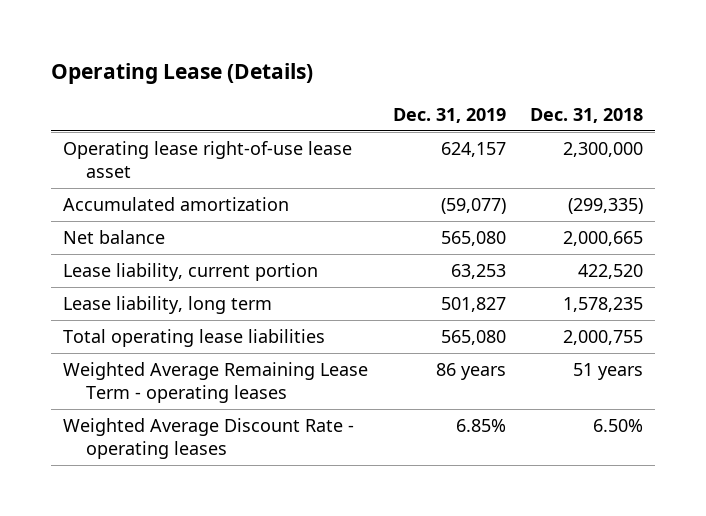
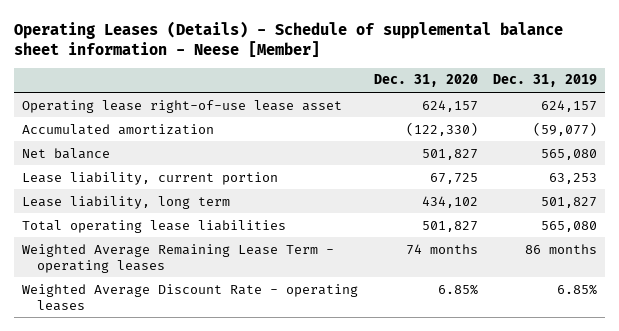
- Operating Lease (Details)
+ Operating Leases (Details) - Schedule of supplemental balance sheet information - Neese [Member]
- | Dec. 31, 2019 | Dec. 31, 2018
+ | Dec. 31, 2020 | Dec. 31, 2019
- Weighted Average Remaining Lease Term - operating leases | 86 years | 51 years
+ Weighted Average Remaining Lease Term - operating leases | 74 months | 86 months

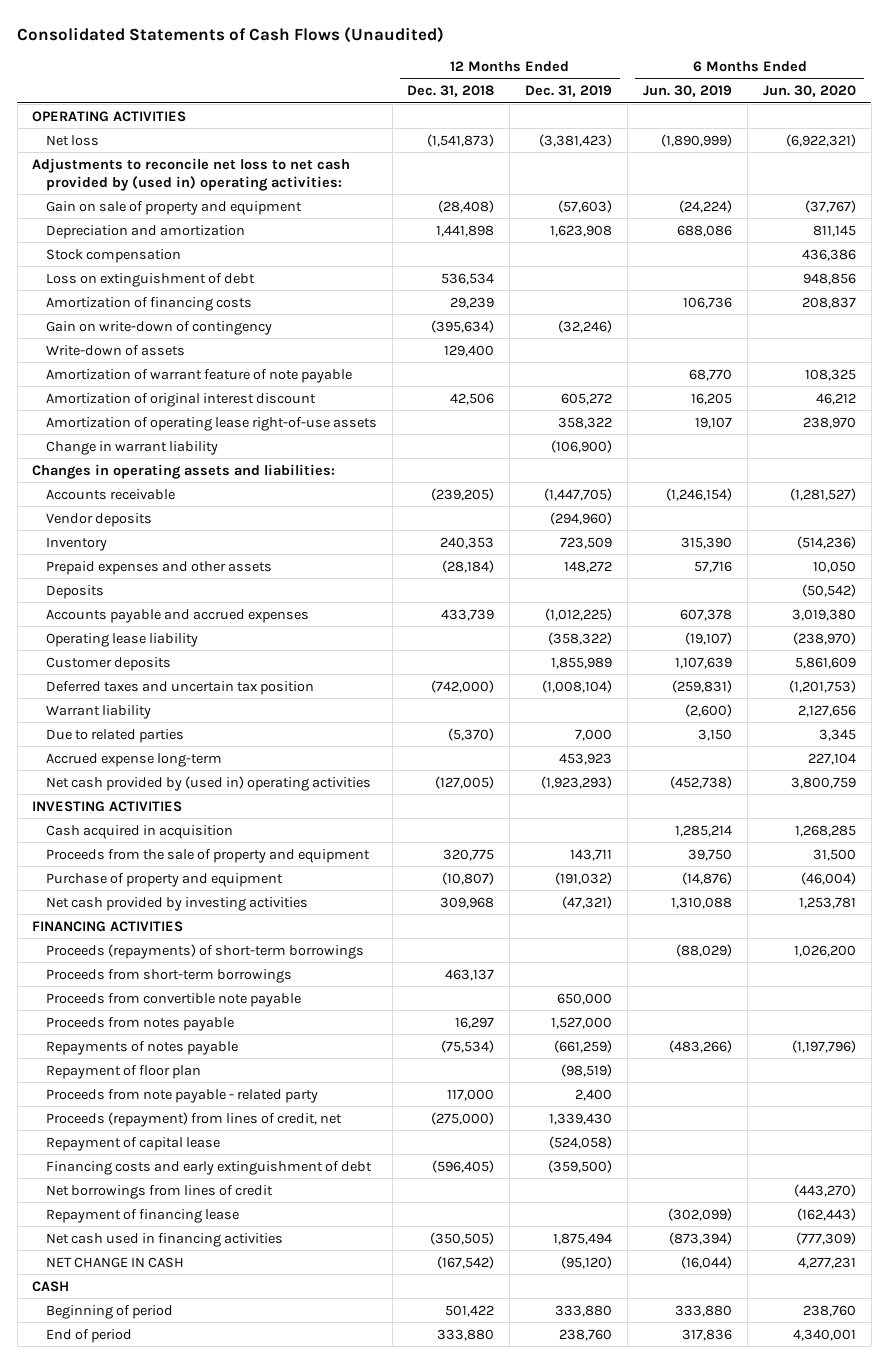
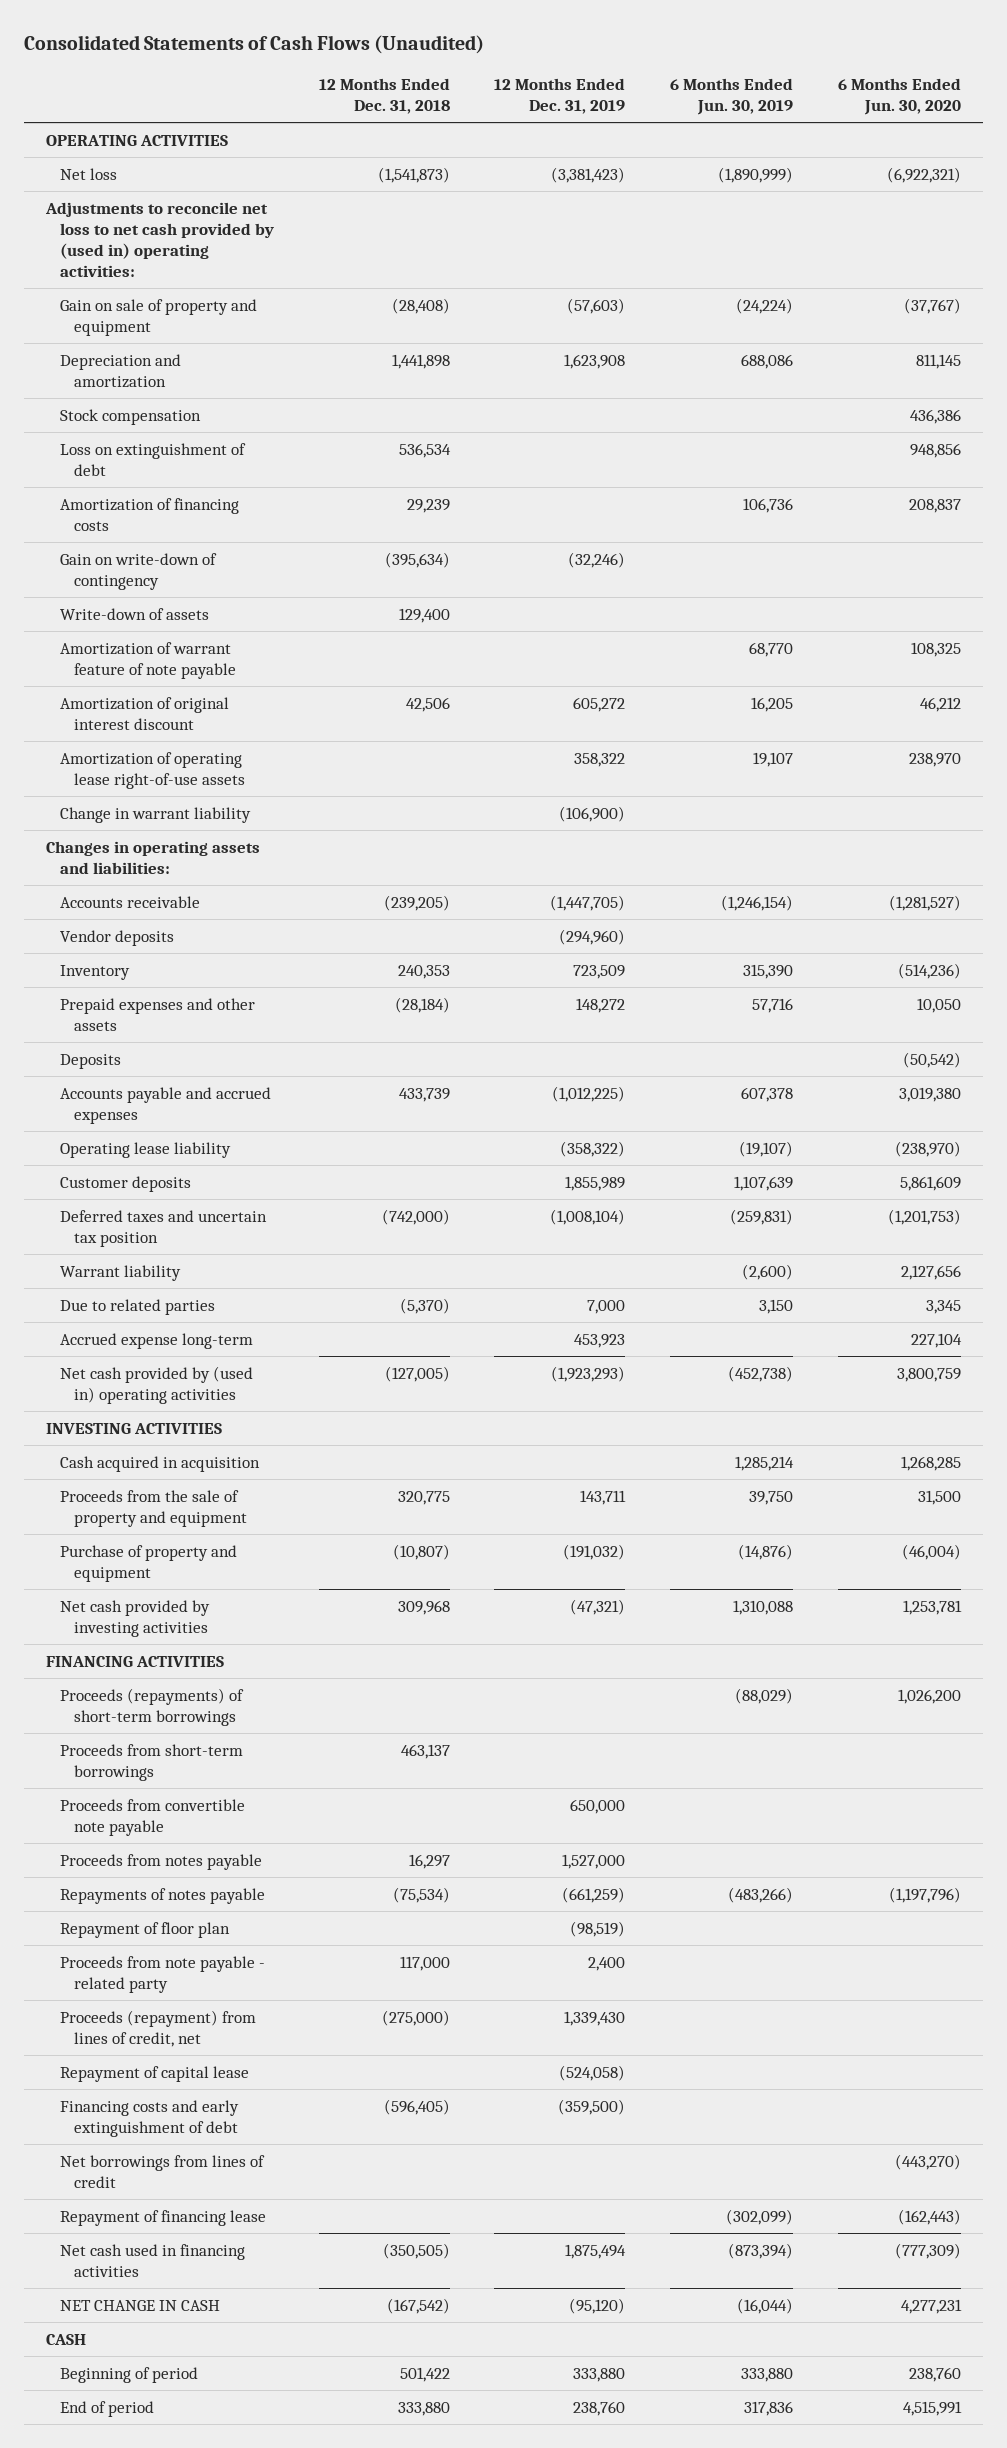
- End of period | 333,880 | 238,760 | 317,836 | 4,340,001
+ End of period | 333,880 | 238,760 | 317,836 | 4,515,991

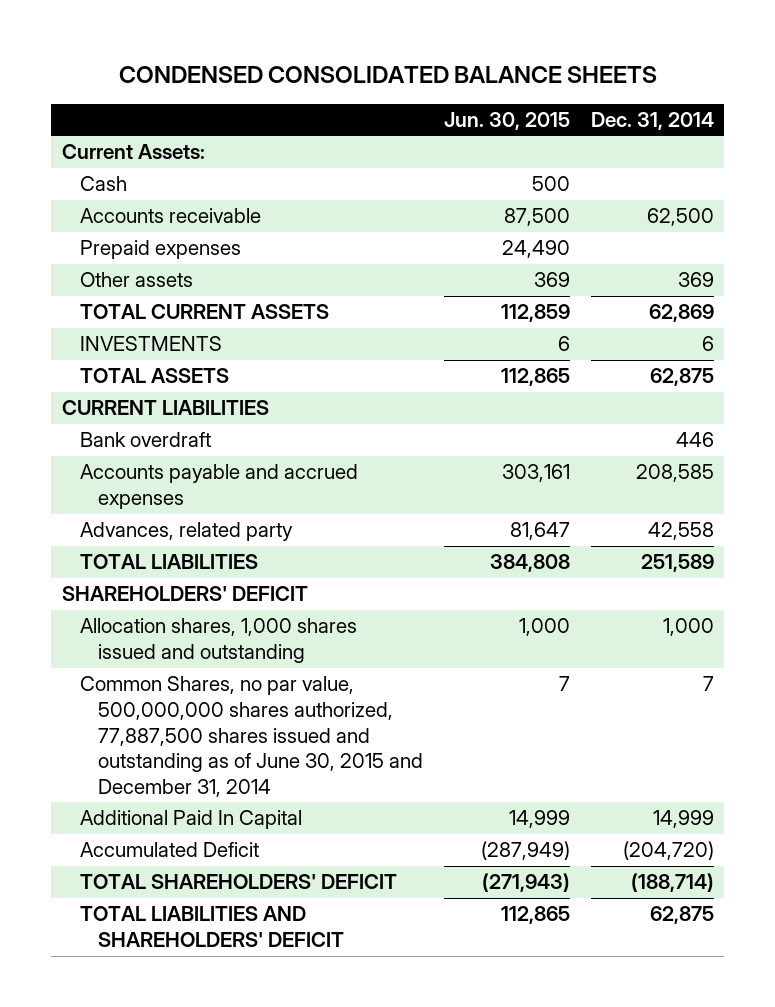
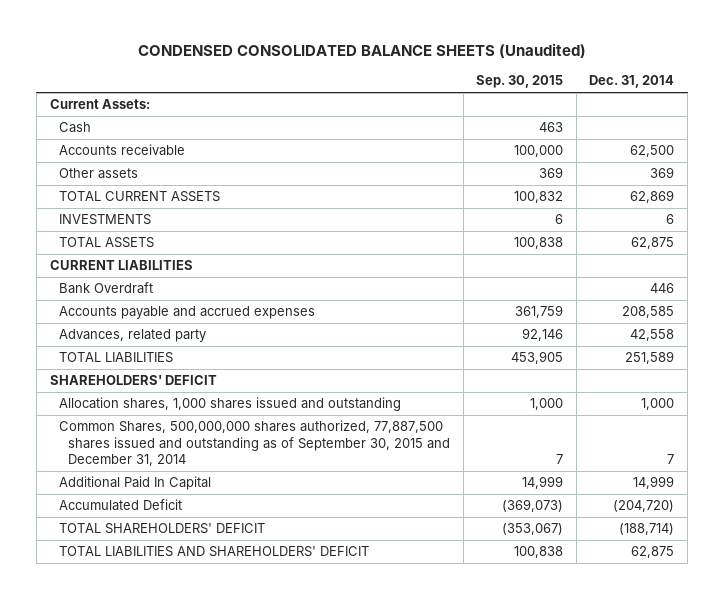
- CONDENSED CONSOLIDATED BALANCE SHEETS
+ CONDENSED CONSOLIDATED BALANCE SHEETS (Unaudited)
- | Jun. 30, 2015 | Dec. 31, 2014
+ | Sep. 30, 2015 | Dec. 31, 2014
- Prepaid expenses | 24,490 |
- Bank overdraft | | 446
+ Bank Overdraft | | 446
- Common Shares, no par value, 500,000,000 shares authorized, 77,887,500 shares issued and outstanding as of June 30, 2015 and December 31, 2014 | 7 | 7
+ Common Shares, 500,000,000 shares authorized, 77,887,500 shares issued and outstanding as of September 30, 2015 and December 31, 2014 | 7 | 7

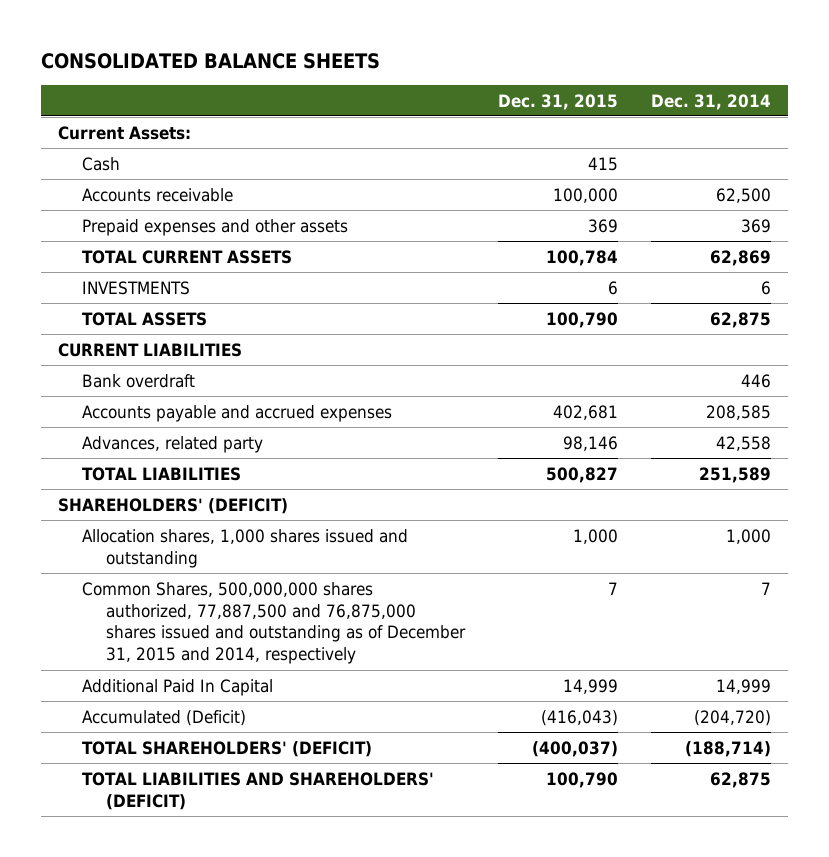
- CONDENSED CONSOLIDATED BALANCE SHEETS (Unaudited)
+ CONSOLIDATED BALANCE SHEETS
- | Sep. 30, 2015 | Dec. 31, 2014
+ | Dec. 31, 2015 | Dec. 31, 2014
- Other assets | 369 | 369
+ Prepaid expenses and other assets | 369 | 369
- Bank Overdraft | | 446
+ Bank overdraft | | 446
- SHAREHOLDERS' DEFICIT
+ SHAREHOLDERS' (DEFICIT)
- Common Shares, 500,000,000 shares authorized, 77,887,500 shares issued and outstanding as of September 30, 2015 and December 31, 2014 | 7 | 7
+ Common Shares, 500,000,000 shares authorized, 77,887,500 and 76,875,000 shares issued and outstanding as of December 31, 2015 and 2014, respectively | 7 | 7
- Accumulated Deficit | (369,073) | (204,720)
- TOTAL SHAREHOLDERS' DEFICIT | (353,067) | (188,714)
- TOTAL LIABILITIES AND SHAREHOLDERS' DEFICIT | 100,838 | 62,875
+ Accumulated (Deficit) | (416,043) | (204,720)
+ TOTAL SHAREHOLDERS' (DEFICIT) | (400,037) | (188,714)
+ TOTAL LIABILITIES AND SHAREHOLDERS' (DEFICIT) | 100,790 | 62,875

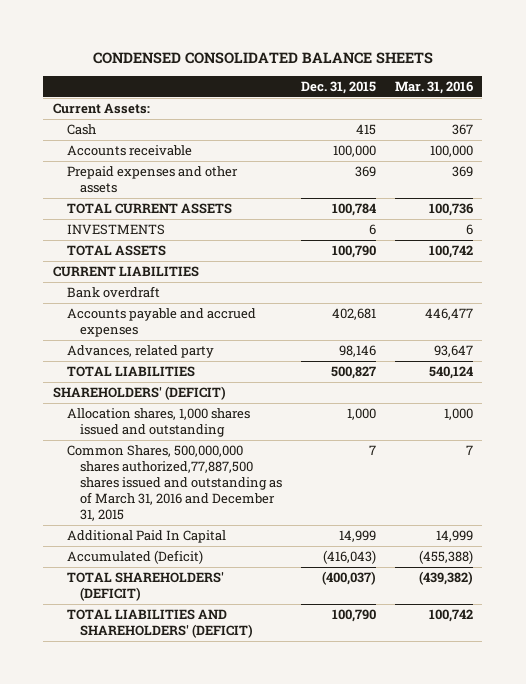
- CONSOLIDATED BALANCE SHEETS
+ CONDENSED CONSOLIDATED BALANCE SHEETS
- | Dec. 31, 2015 | Dec. 31, 2014
+ | Dec. 31, 2015 | Mar. 31, 2016
- Common Shares, 500,000,000 shares authorized, 77,887,500 and 76,875,000 shares issued and outstanding as of December 31, 2015 and 2014, respectively | 7 | 7
+ Common Shares, 500,000,000 shares authorized,77,887,500 shares issued and outstanding as of March 31, 2016 and December 31, 2015 | 7 | 7

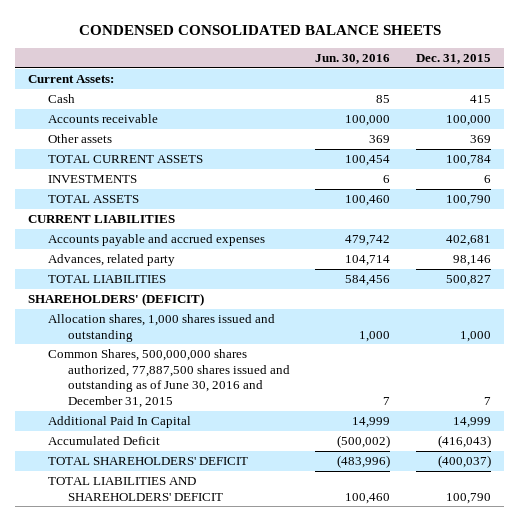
- | Dec. 31, 2015 | Mar. 31, 2016
+ | Jun. 30, 2016 | Dec. 31, 2015
- Prepaid expenses and other assets | 369 | 369
+ Other assets | 369 | 369
- Bank overdraft
- Common Shares, 500,000,000 shares authorized,77,887,500 shares issued and outstanding as of March 31, 2016 and December 31, 2015 | 7 | 7
+ Common Shares, 500,000,000 shares authorized, 77,887,500 shares issued and outstanding as of June 30, 2016 and December 31, 2015 | 7 | 7
- Accumulated (Deficit) | (416,043) | (455,388)
- TOTAL SHAREHOLDERS' (DEFICIT) | (400,037) | (439,382)
- TOTAL LIABILITIES AND SHAREHOLDERS' (DEFICIT) | 100,790 | 100,742
+ Accumulated Deficit | (500,002) | (416,043)
+ TOTAL SHAREHOLDERS' DEFICIT | (483,996) | (400,037)
+ TOTAL LIABILITIES AND SHAREHOLDERS' DEFICIT | 100,460 | 100,790

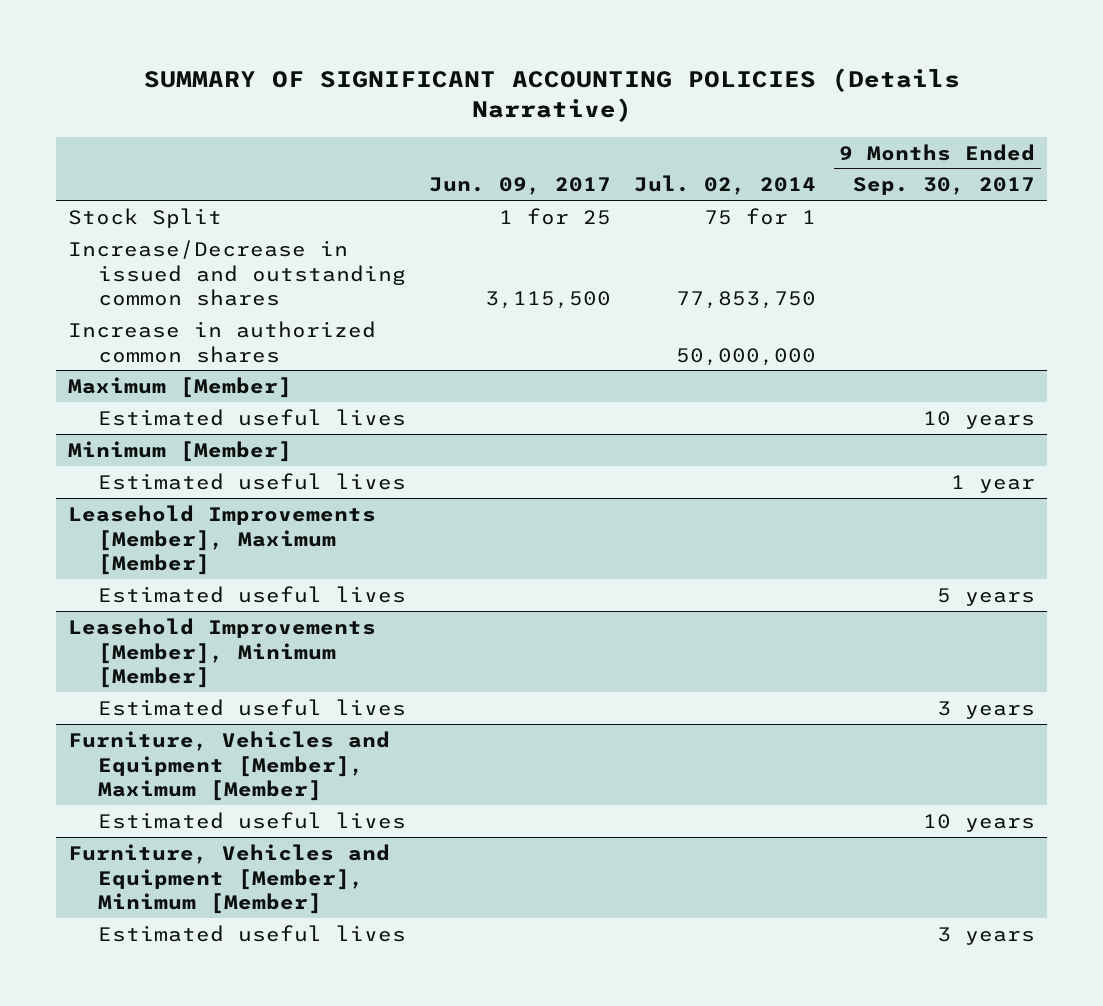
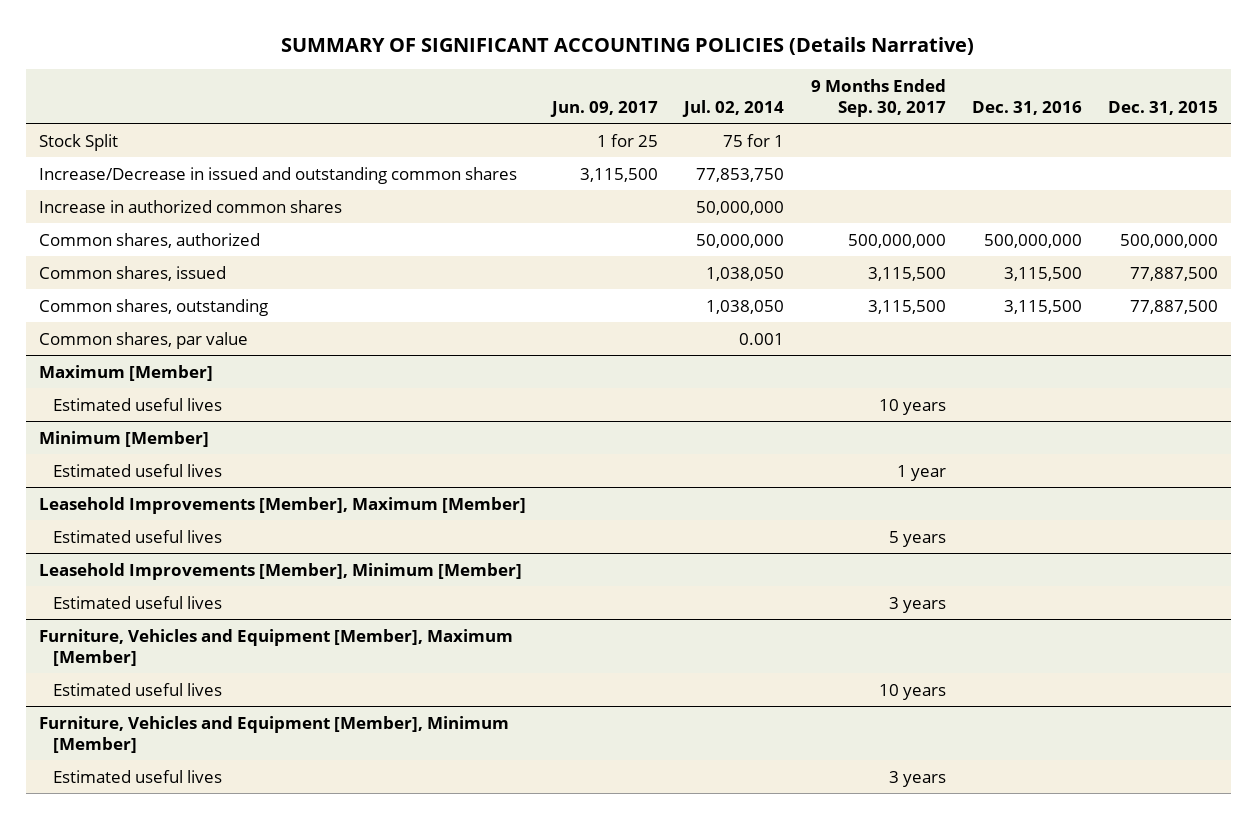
- | Jun. 09, 2017 | Jul. 02, 2014 | 9 Months Ended Sep. 30, 2017
+ | Jun. 09, 2017 | Jul. 02, 2014 | 9 Months Ended Sep. 30, 2017 | Dec. 31, 2016 | Dec. 31, 2015
+ Common shares, authorized | | 50,000,000 | 500,000,000 | 500,000,000 | 500,000,000
+ Common shares, issued | | 1,038,050 | 3,115,500 | 3,115,500 | 77,887,500
+ Common shares, outstanding | | 1,038,050 | 3,115,500 | 3,115,500 | 77,887,500
+ Common shares, par value | | 0.001 | | |

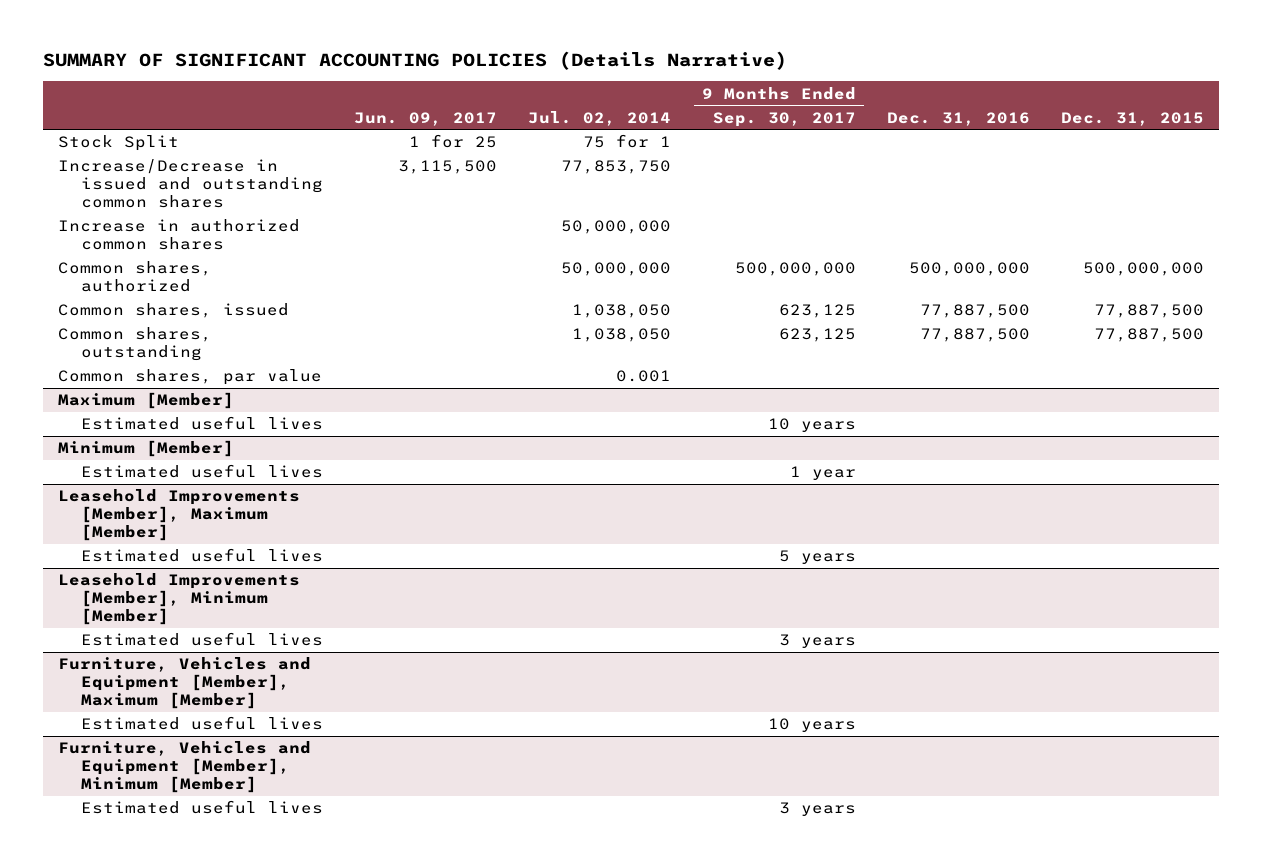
- Common shares, issued | | 1,038,050 | 3,115,500 | 3,115,500 | 77,887,500
- Common shares, outstanding | | 1,038,050 | 3,115,500 | 3,115,500 | 77,887,500
+ Common shares, issued | | 1,038,050 | 623,125 | 77,887,500 | 77,887,500
+ Common shares, outstanding | | 1,038,050 | 623,125 | 77,887,500 | 77,887,500

